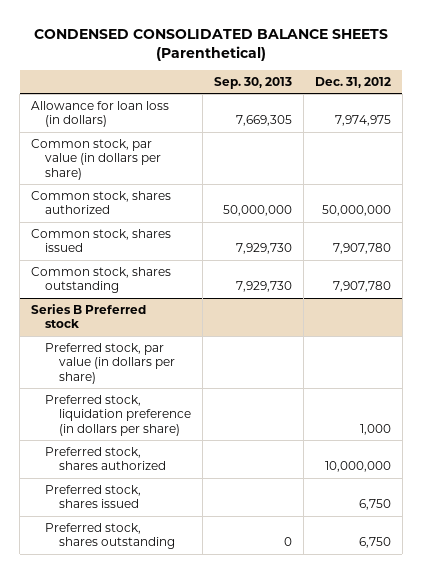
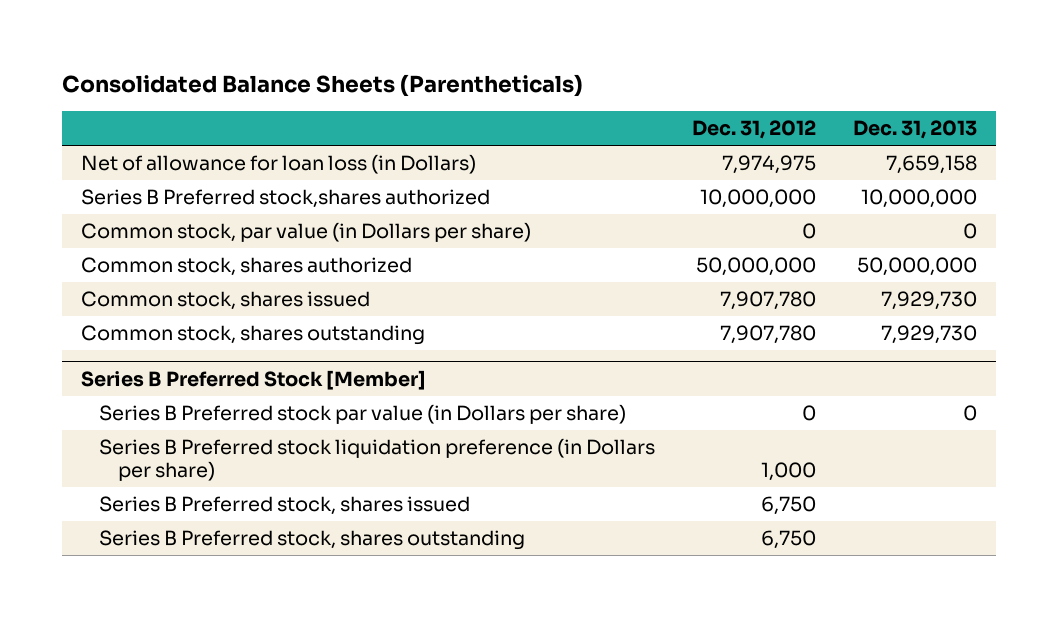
- CONDENSED CONSOLIDATED BALANCE SHEETS (Parenthetical)
+ Consolidated Balance Sheets (Parentheticals)
- | Sep. 30, 2013 | Dec. 31, 2012
+ | Dec. 31, 2012 | Dec. 31, 2013
- Allowance for loan loss (in dollars) | 7,669,305 | 7,974,975
- Common stock, par value (in dollars per share)
+ Net of allowance for loan loss (in Dollars) | 7,974,975 | 7,659,158
+ Series B Preferred stock,shares authorized | 10,000,000 | 10,000,000
+ Common stock, par value (in Dollars per share) | 0 | 0
- Series B Preferred stock
- Preferred stock, par value (in dollars per share)
- Preferred stock, liquidation preference (in dollars per share) | | 1,000
- Preferred stock, shares authorized | | 10,000,000
- Preferred stock, shares issued | | 6,750
- Preferred stock, shares outstanding | 0 | 6,750
+ Series B Preferred Stock [Member]
+ Series B Preferred stock par value (in Dollars per share) | 0 | 0
+ Series B Preferred stock liquidation preference (in Dollars per share) | 1,000 |
+ Series B Preferred stock, shares issued | 6,750 |
+ Series B Preferred stock, shares outstanding | 6,750 |

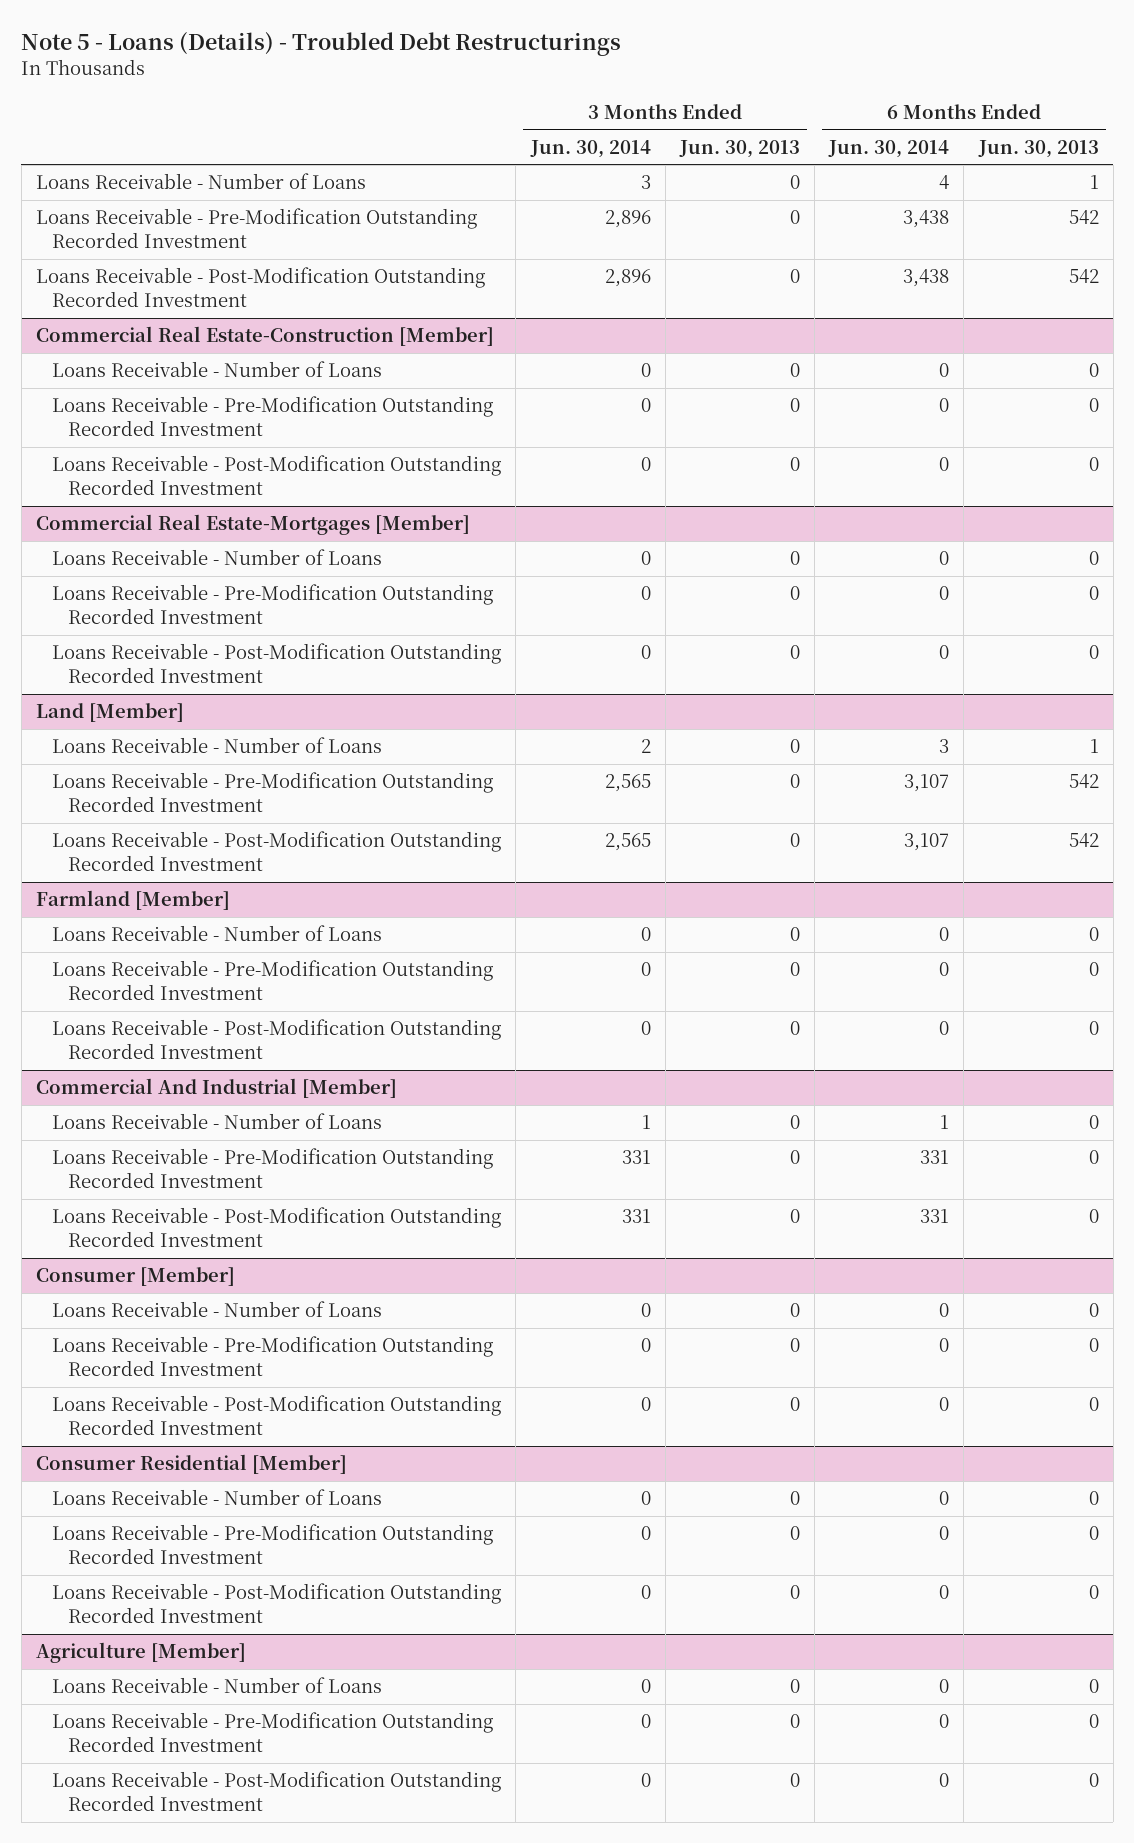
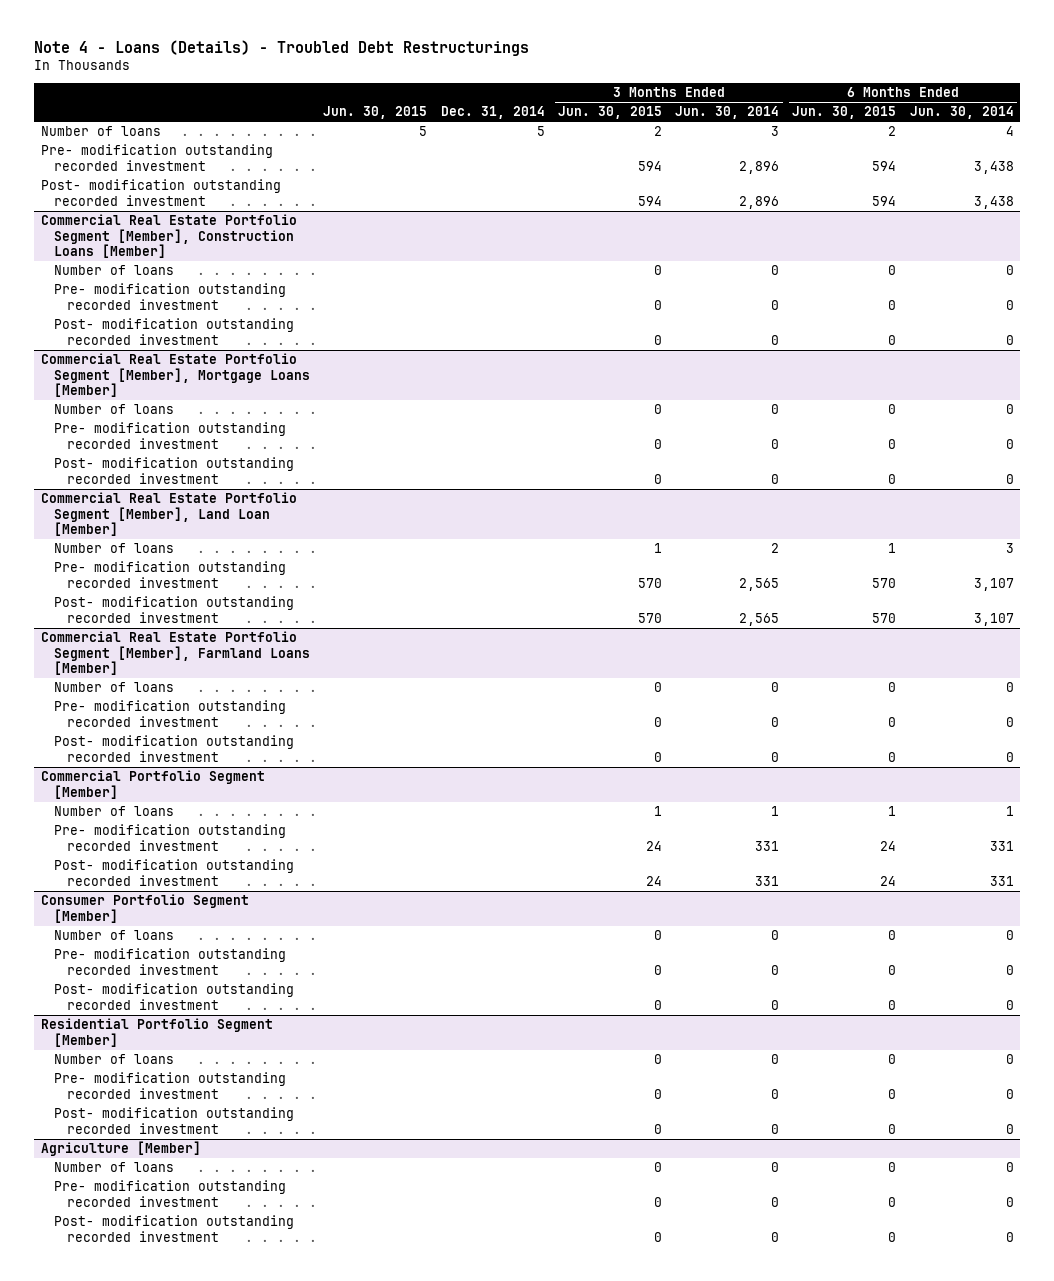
- Note 5 - Loans (Details) - Troubled Debt Restructurings
+ Note 4 - Loans (Details) - Troubled Debt Restructurings
- | 3 Months Ended Jun. 30, 2014 | 3 Months Ended Jun. 30, 2013 | 6 Months Ended Jun. 30, 2014 | 6 Months Ended Jun. 30, 2013
+ | Jun. 30, 2015 | Dec. 31, 2014 | 3 Months Ended Jun. 30, 2015 | 3 Months Ended Jun. 30, 2014 | 6 Months Ended Jun. 30, 2015 | 6 Months Ended Jun. 30, 2014
- Loans Receivable - Number of Loans | 3 | 0 | 4 | 1
- Loans Receivable - Pre-Modification Outstanding Recorded Investment | 2,896 | 0 | 3,438 | 542
- Loans Receivable - Post-Modification Outstanding Recorded Investment | 2,896 | 0 | 3,438 | 542
- Commercial Real Estate-Construction [Member]
- Loans Receivable - Number of Loans | 0 | 0 | 0 | 0
- Loans Receivable - Pre-Modification Outstanding Recorded Investment | 0 | 0 | 0 | 0
- Loans Receivable - Post-Modification Outstanding Recorded Investment | 0 | 0 | 0 | 0
- Commercial Real Estate-Mortgages [Member]
- Loans Receivable - Number of Loans | 0 | 0 | 0 | 0
- Loans Receivable - Pre-Modification Outstanding Recorded Investment | 0 | 0 | 0 | 0
- Loans Receivable - Post-Modification Outstanding Recorded Investment | 0 | 0 | 0 | 0
- Land [Member]
- Loans Receivable - Number of Loans | 2 | 0 | 3 | 1
- Loans Receivable - Pre-Modification Outstanding Recorded Investment | 2,565 | 0 | 3,107 | 542
- Loans Receivable - Post-Modification Outstanding Recorded Investment | 2,565 | 0 | 3,107 | 542
- Farmland [Member]
- Loans Receivable - Number of Loans | 0 | 0 | 0 | 0
- Loans Receivable - Pre-Modification Outstanding Recorded Investment | 0 | 0 | 0 | 0
- Loans Receivable - Post-Modification Outstanding Recorded Investment | 0 | 0 | 0 | 0
- Commercial And Industrial [Member]
- Loans Receivable - Number of Loans | 1 | 0 | 1 | 0
- Loans Receivable - Pre-Modification Outstanding Recorded Investment | 331 | 0 | 331 | 0
- Loans Receivable - Post-Modification Outstanding Recorded Investment | 331 | 0 | 331 | 0
- Consumer [Member]
- Loans Receivable - Number of Loans | 0 | 0 | 0 | 0
- Loans Receivable - Pre-Modification Outstanding Recorded Investment | 0 | 0 | 0 | 0
- Loans Receivable - Post-Modification Outstanding Recorded Investment | 0 | 0 | 0 | 0
- Consumer Residential [Member]
- Loans Receivable - Number of Loans | 0 | 0 | 0 | 0
- Loans Receivable - Pre-Modification Outstanding Recorded Investment | 0 | 0 | 0 | 0
- Loans Receivable - Post-Modification Outstanding Recorded Investment | 0 | 0 | 0 | 0
+ Number of loans | 5 | 5 | 2 | 3 | 2 | 4
+ Pre- modification outstanding recorded investment | | | 594 | 2,896 | 594 | 3,438
+ Post- modification outstanding recorded investment | | | 594 | 2,896 | 594 | 3,438
+ Commercial Real Estate Portfolio Segment [Member], Construction Loans [Member]
+ Number of loans | | | 0 | 0 | 0 | 0
+ Pre- modification outstanding recorded investment | | | 0 | 0 | 0 | 0
+ Post- modification outstanding recorded investment | | | 0 | 0 | 0 | 0
+ Commercial Real Estate Portfolio Segment [Member], Mortgage Loans [Member]
+ Number of loans | | | 0 | 0 | 0 | 0
+ Pre- modification outstanding recorded investment | | | 0 | 0 | 0 | 0
+ Post- modification outstanding recorded investment | | | 0 | 0 | 0 | 0
+ Commercial Real Estate Portfolio Segment [Member], Land Loan [Member]
+ Number of loans | | | 1 | 2 | 1 | 3
+ Pre- modification outstanding recorded investment | | | 570 | 2,565 | 570 | 3,107
+ Post- modification outstanding recorded investment | | | 570 | 2,565 | 570 | 3,107
+ Commercial Real Estate Portfolio Segment [Member], Farmland Loans [Member]
+ Number of loans | | | 0 | 0 | 0 | 0
+ Pre- modification outstanding recorded investment | | | 0 | 0 | 0 | 0
+ Post- modification outstanding recorded investment | | | 0 | 0 | 0 | 0
+ Commercial Portfolio Segment [Member]
+ Number of loans | | | 1 | 1 | 1 | 1
+ Pre- modification outstanding recorded investment | | | 24 | 331 | 24 | 331
+ Post- modification outstanding recorded investment | | | 24 | 331 | 24 | 331
+ Consumer Portfolio Segment [Member]
+ Number of loans | | | 0 | 0 | 0 | 0
+ Pre- modification outstanding recorded investment | | | 0 | 0 | 0 | 0
+ Post- modification outstanding recorded investment | | | 0 | 0 | 0 | 0
+ Residential Portfolio Segment [Member]
+ Number of loans | | | 0 | 0 | 0 | 0
+ Pre- modification outstanding recorded investment | | | 0 | 0 | 0 | 0
+ Post- modification outstanding recorded investment | | | 0 | 0 | 0 | 0
@ Agriculture [Member]
- Loans Receivable - Number of Loans | 0 | 0 | 0 | 0
- Loans Receivable - Pre-Modification Outstanding Recorded Investment | 0 | 0 | 0 | 0
- Loans Receivable - Post-Modification Outstanding Recorded Investment | 0 | 0 | 0 | 0
+ Number of loans | | | 0 | 0 | 0 | 0
+ Pre- modification outstanding recorded investment | | | 0 | 0 | 0 | 0
+ Post- modification outstanding recorded investment | | | 0 | 0 | 0 | 0

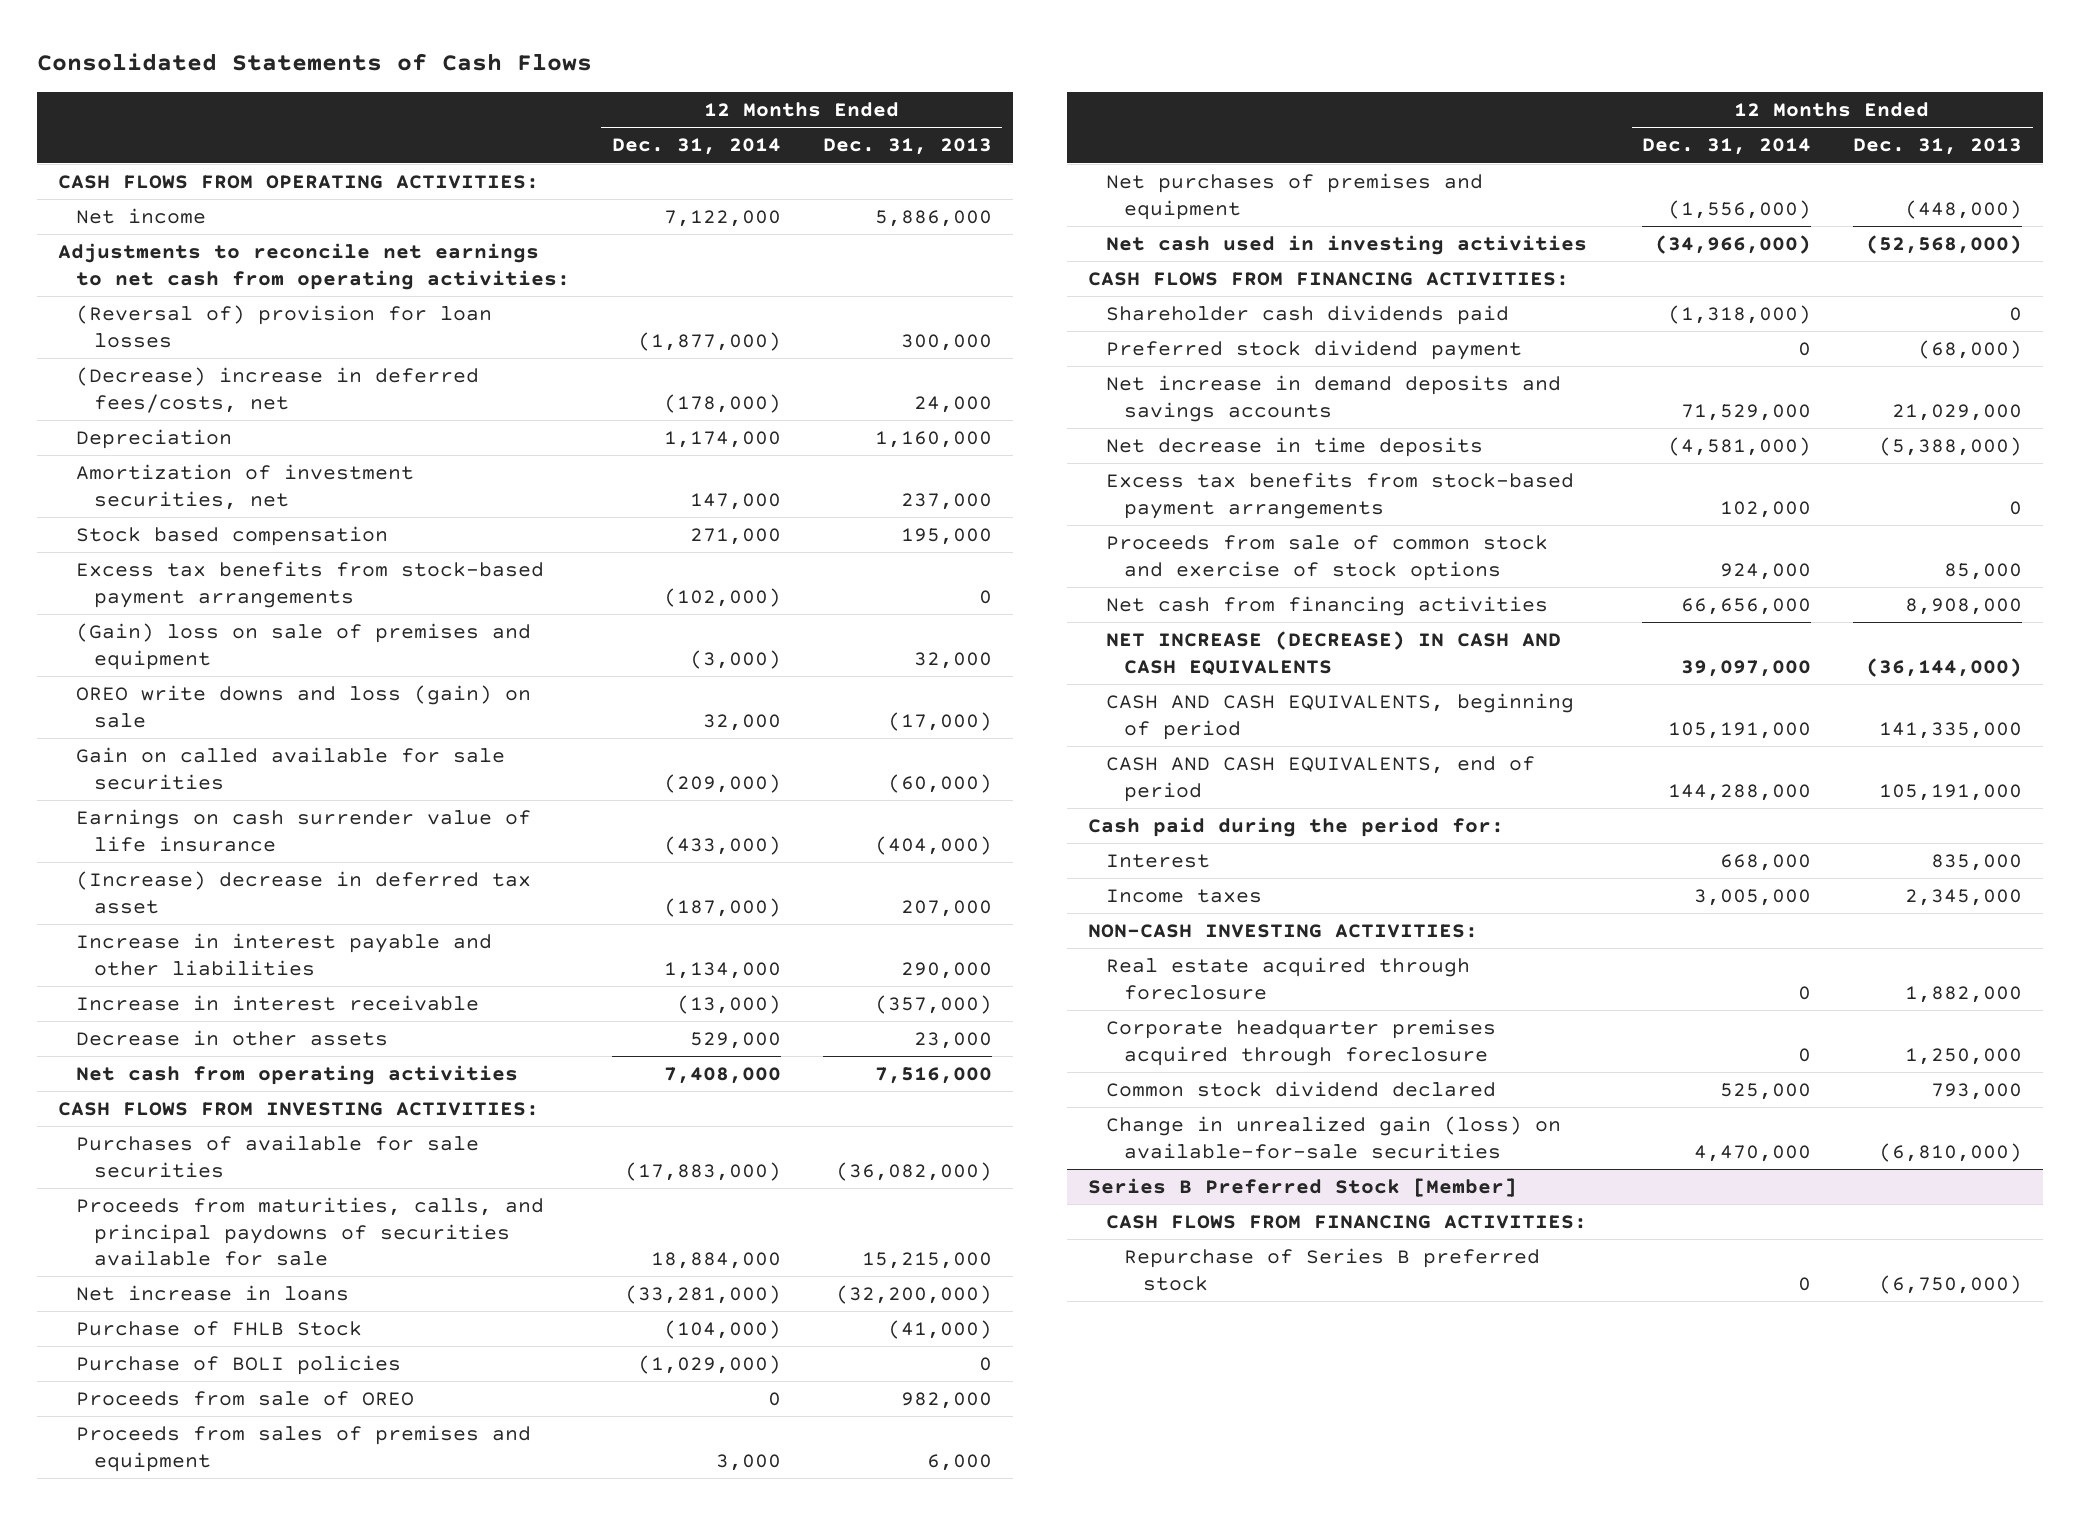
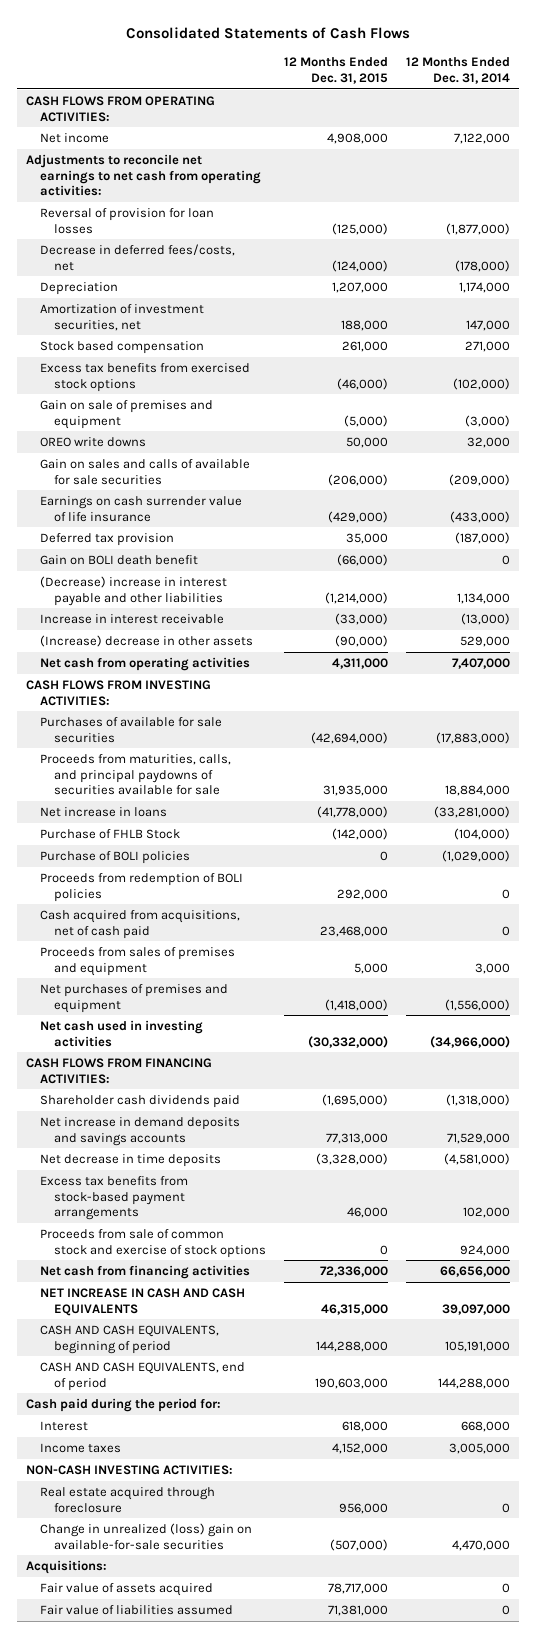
- | 12 Months Ended Dec. 31, 2014 | 12 Months Ended Dec. 31, 2013
+ | 12 Months Ended Dec. 31, 2015 | 12 Months Ended Dec. 31, 2014
- (Reversal of) provision for loan losses | (1,877,000) | 300,000
- (Decrease) increase in deferred fees/costs, net | (178,000) | 24,000
+ Reversal of provision for loan losses | (125,000) | (1,877,000)
+ Decrease in deferred fees/costs, net | (124,000) | (178,000)
- Excess tax benefits from stock-based payment arrangements | (102,000) | 0
- (Gain) loss on sale of premises and equipment | (3,000) | 32,000
- OREO write downs and loss (gain) on sale | 32,000 | (17,000)
- Gain on called available for sale securities | (209,000) | (60,000)
+ Excess tax benefits from exercised stock options | (46,000) | (102,000)
+ Gain on sale of premises and equipment | (5,000) | (3,000)
+ OREO write downs | 50,000 | 32,000
+ Gain on sales and calls of available for sale securities | (206,000) | (209,000)
- (Increase) decrease in deferred tax asset | (187,000) | 207,000
- Increase in interest payable and other liabilities | 1,134,000 | 290,000
+ Deferred tax provision | 35,000 | (187,000)
+ Gain on BOLI death benefit | (66,000) | 0
+ (Decrease) increase in interest payable and other liabilities | (1,214,000) | 1,134,000
- Decrease in other assets | 529,000 | 23,000
- Net cash from operating activities | 7,408,000 | 7,516,000
+ (Increase) decrease in other assets | (90,000) | 529,000
+ Net cash from operating activities | 4,311,000 | 7,407,000
- Proceeds from sale of OREO | 0 | 982,000
+ Proceeds from redemption of BOLI policies | 292,000 | 0
+ Cash acquired from acquisitions, net of cash paid | 23,468,000 | 0
- Preferred stock dividend payment | 0 | (68,000)
- NET INCREASE (DECREASE) IN CASH AND CASH EQUIVALENTS | 39,097,000 | (36,144,000)
+ NET INCREASE IN CASH AND CASH EQUIVALENTS | 46,315,000 | 39,097,000
- Corporate headquarter premises acquired through foreclosure | 0 | 1,250,000
- Common stock dividend declared | 525,000 | 793,000
- Change in unrealized gain (loss) on available-for-sale securities | 4,470,000 | (6,810,000)
- Series B Preferred Stock [Member]
- CASH FLOWS FROM FINANCING ACTIVITIES:
- Repurchase of Series B preferred stock | 0 | (6,750,000)
+ Change in unrealized (loss) gain on available-for-sale securities | (507,000) | 4,470,000
+ Acquisitions:
+ Fair value of assets acquired | 78,717,000 | 0
+ Fair value of liabilities assumed | 71,381,000 | 0

